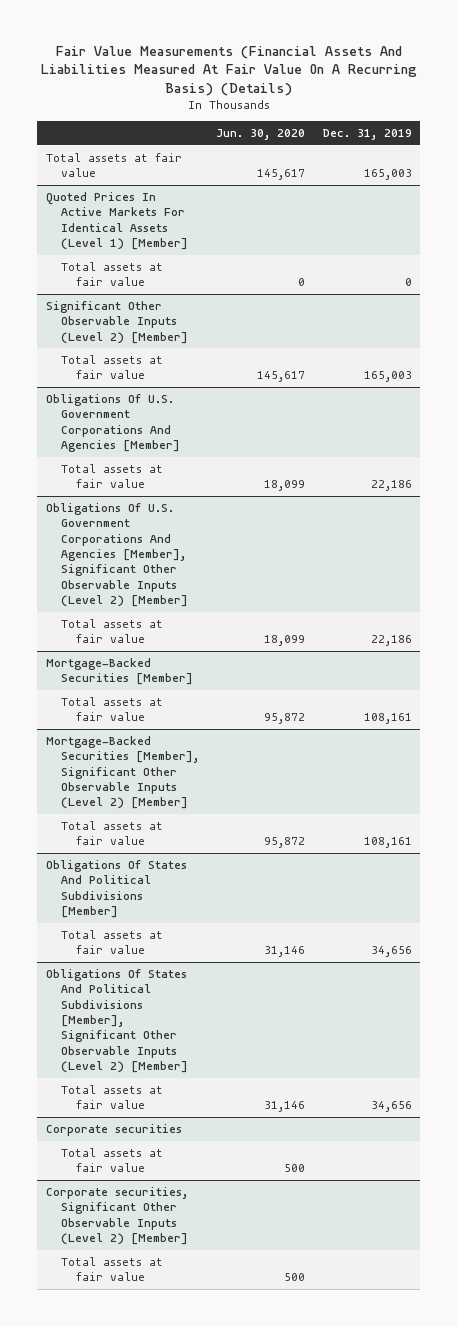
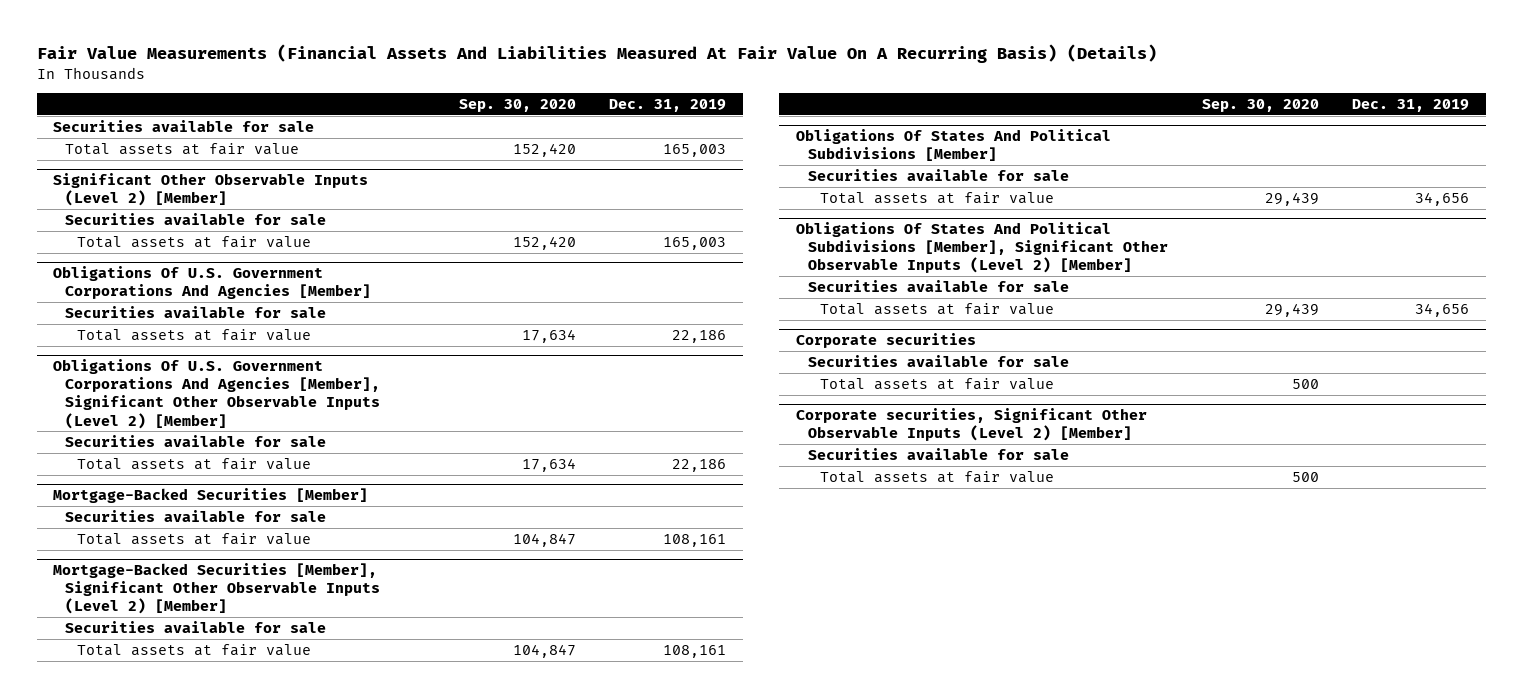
- | Jun. 30, 2020 | Dec. 31, 2019
+ | Sep. 30, 2020 | Dec. 31, 2019
+ Securities available for sale
- Quoted Prices In Active Markets For Identical Assets (Level 1) [Member]
- Total assets at fair value | 0 | 0
@ Significant Other Observable Inputs (Level 2) [Member]
+ Securities available for sale
@ Obligations Of U.S. Government Corporations And Agencies [Member]
+ Securities available for sale
@ Obligations Of U.S. Government Corporations And Agencies [Member], Significant Other Observable Inputs (Level 2) [Member]
+ Securities available for sale
@ Mortgage-Backed Securities [Member]
+ Securities available for sale
@ Mortgage-Backed Securities [Member], Significant Other Observable Inputs (Level 2) [Member]
+ Securities available for sale
@ Obligations Of States And Political Subdivisions [Member]
+ Securities available for sale
@ Obligations Of States And Political Subdivisions [Member], Significant Other Observable Inputs (Level 2) [Member]
+ Securities available for sale
@ Corporate securities
+ Securities available for sale
@ Corporate securities, Significant Other Observable Inputs (Level 2) [Member]
+ Securities available for sale

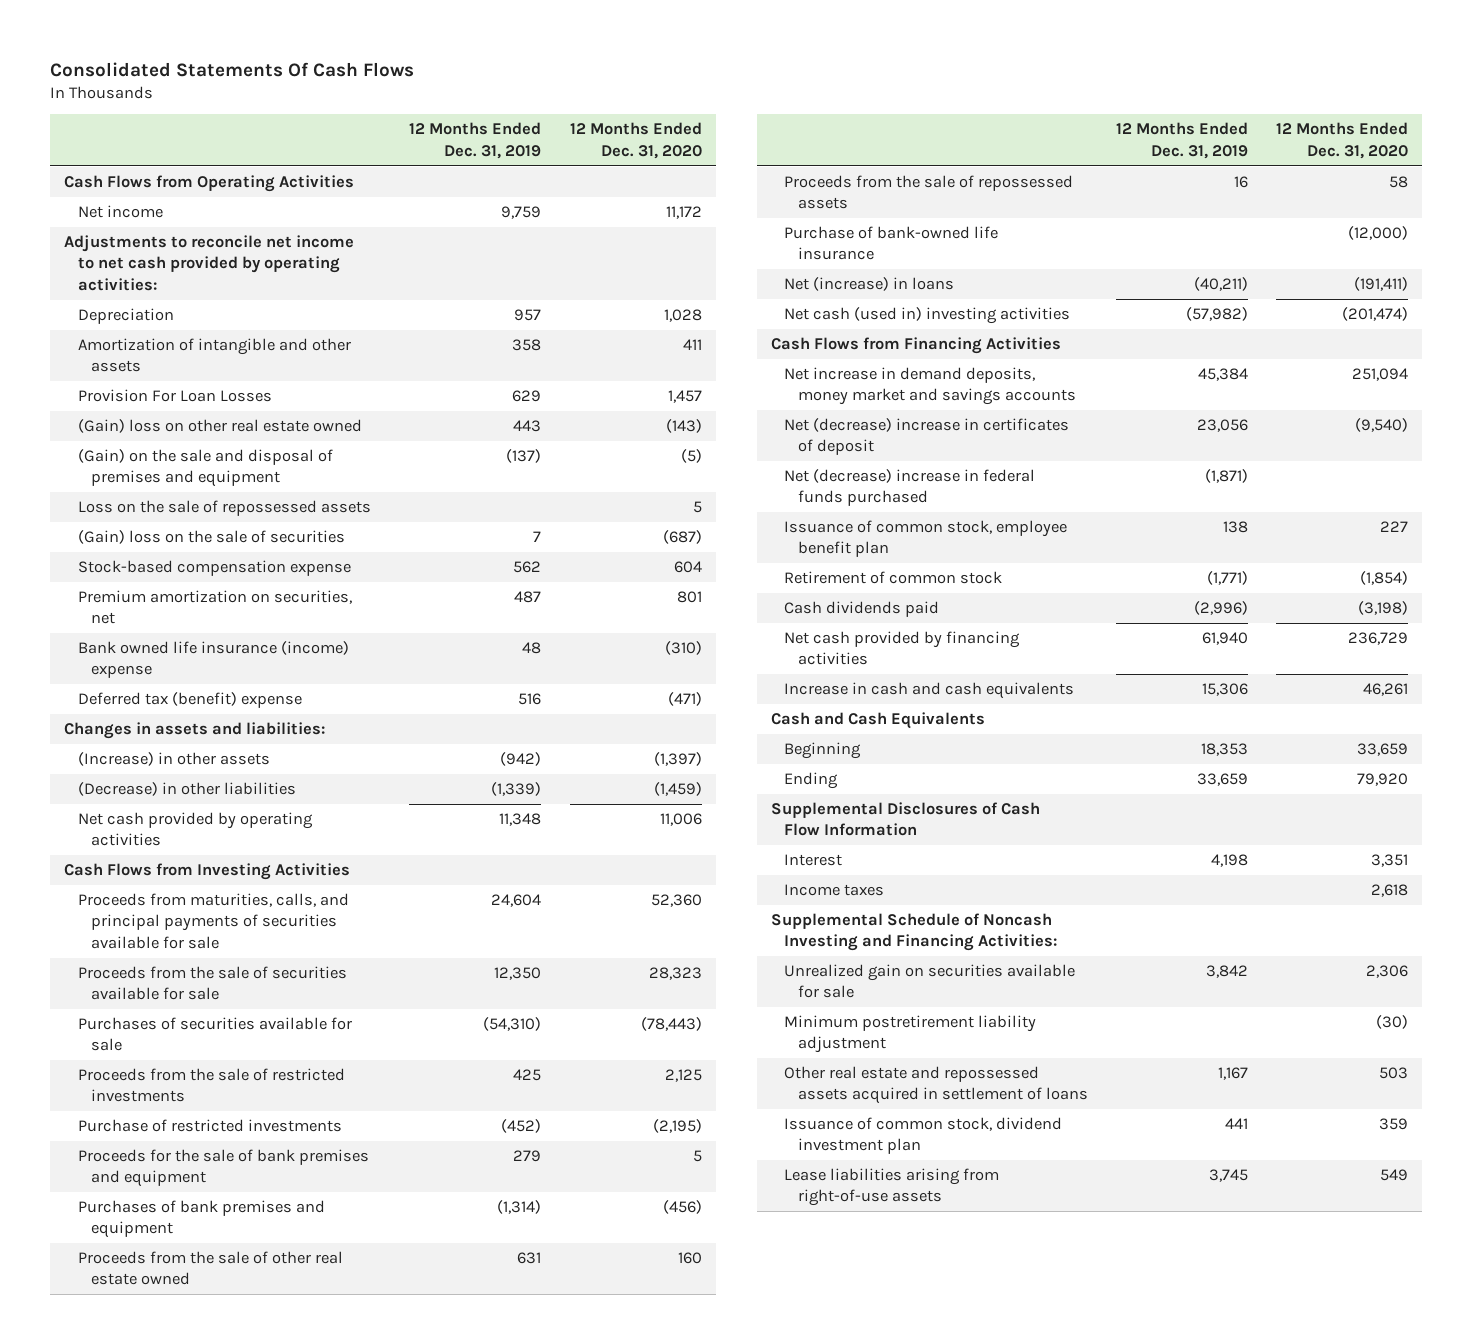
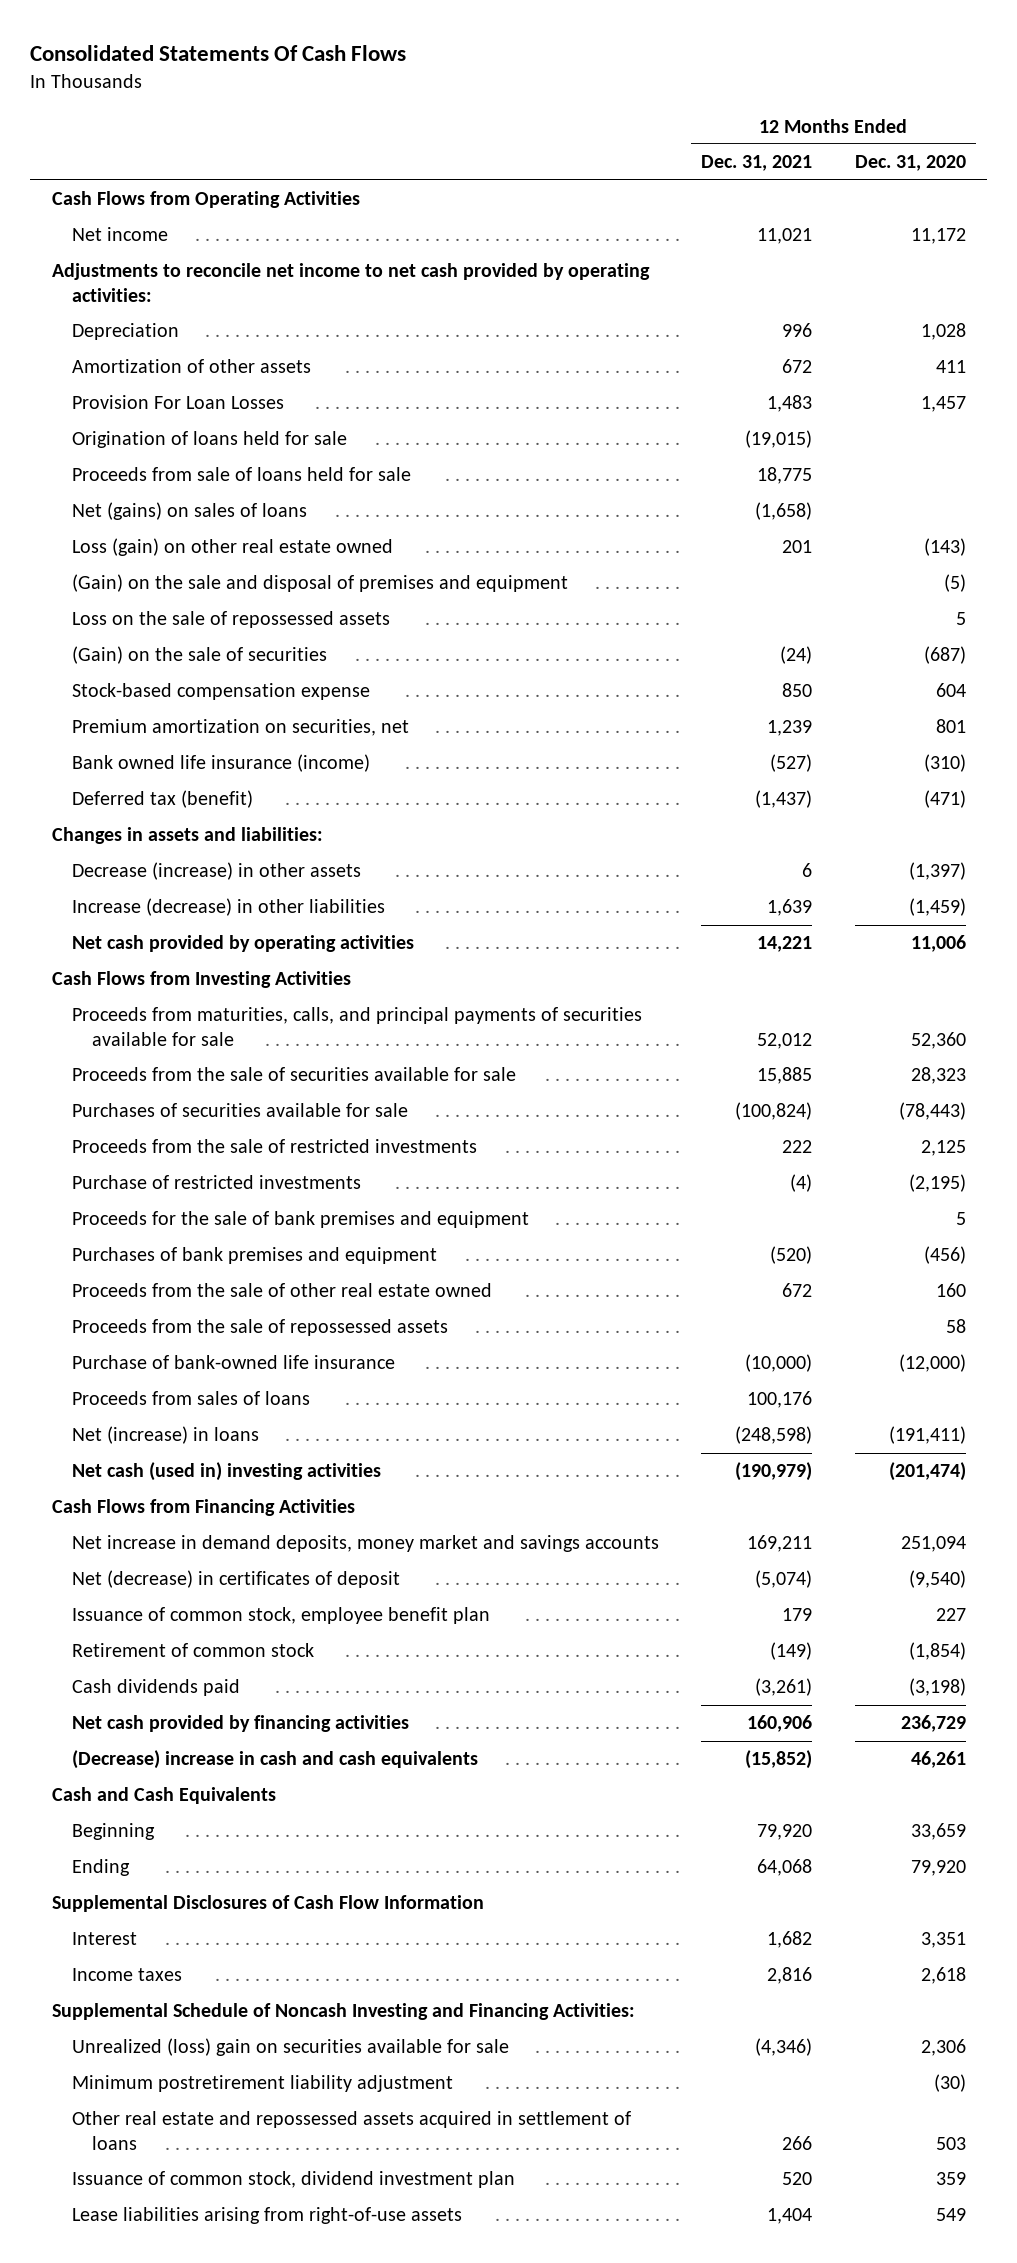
- | 12 Months Ended Dec. 31, 2019 | 12 Months Ended Dec. 31, 2020
+ | 12 Months Ended Dec. 31, 2021 | 12 Months Ended Dec. 31, 2020
- Amortization of intangible and other assets | 358 | 411
+ Amortization of other assets | 672 | 411
- (Gain) loss on other real estate owned | 443 | (143)
+ Origination of loans held for sale | (19,015) |
+ Proceeds from sale of loans held for sale | 18,775 |
+ Net (gains) on sales of loans | (1,658) |
+ Loss (gain) on other real estate owned | 201 | (143)
- (Gain) loss on the sale of securities | 7 | (687)
+ (Gain) on the sale of securities | (24) | (687)
- Bank owned life insurance (income) expense | 48 | (310)
- Deferred tax (benefit) expense | 516 | (471)
+ Bank owned life insurance (income) | (527) | (310)
+ Deferred tax (benefit) | (1,437) | (471)
- (Increase) in other assets | (942) | (1,397)
- (Decrease) in other liabilities | (1,339) | (1,459)
+ Decrease (increase) in other assets | 6 | (1,397)
+ Increase (decrease) in other liabilities | 1,639 | (1,459)
+ Proceeds from sales of loans | 100,176 |
- Net (decrease) increase in certificates of deposit | 23,056 | (9,540)
- Net (decrease) increase in federal funds purchased | (1,871) |
+ Net (decrease) in certificates of deposit | (5,074) | (9,540)
- Increase in cash and cash equivalents | 15,306 | 46,261
+ (Decrease) increase in cash and cash equivalents | (15,852) | 46,261
- Unrealized gain on securities available for sale | 3,842 | 2,306
+ Unrealized (loss) gain on securities available for sale | (4,346) | 2,306

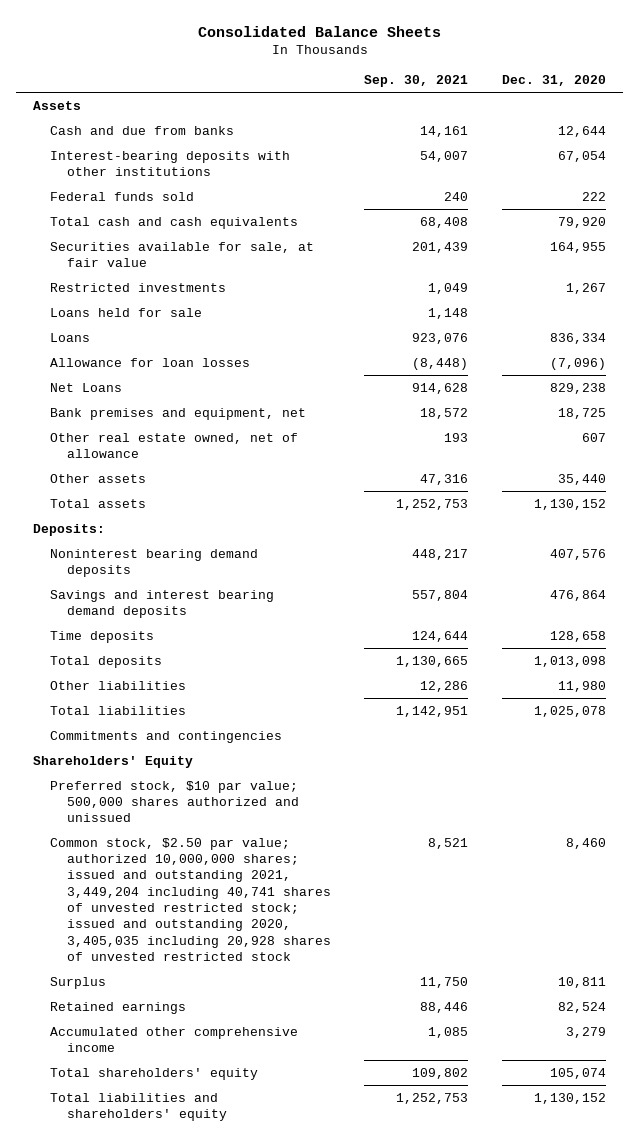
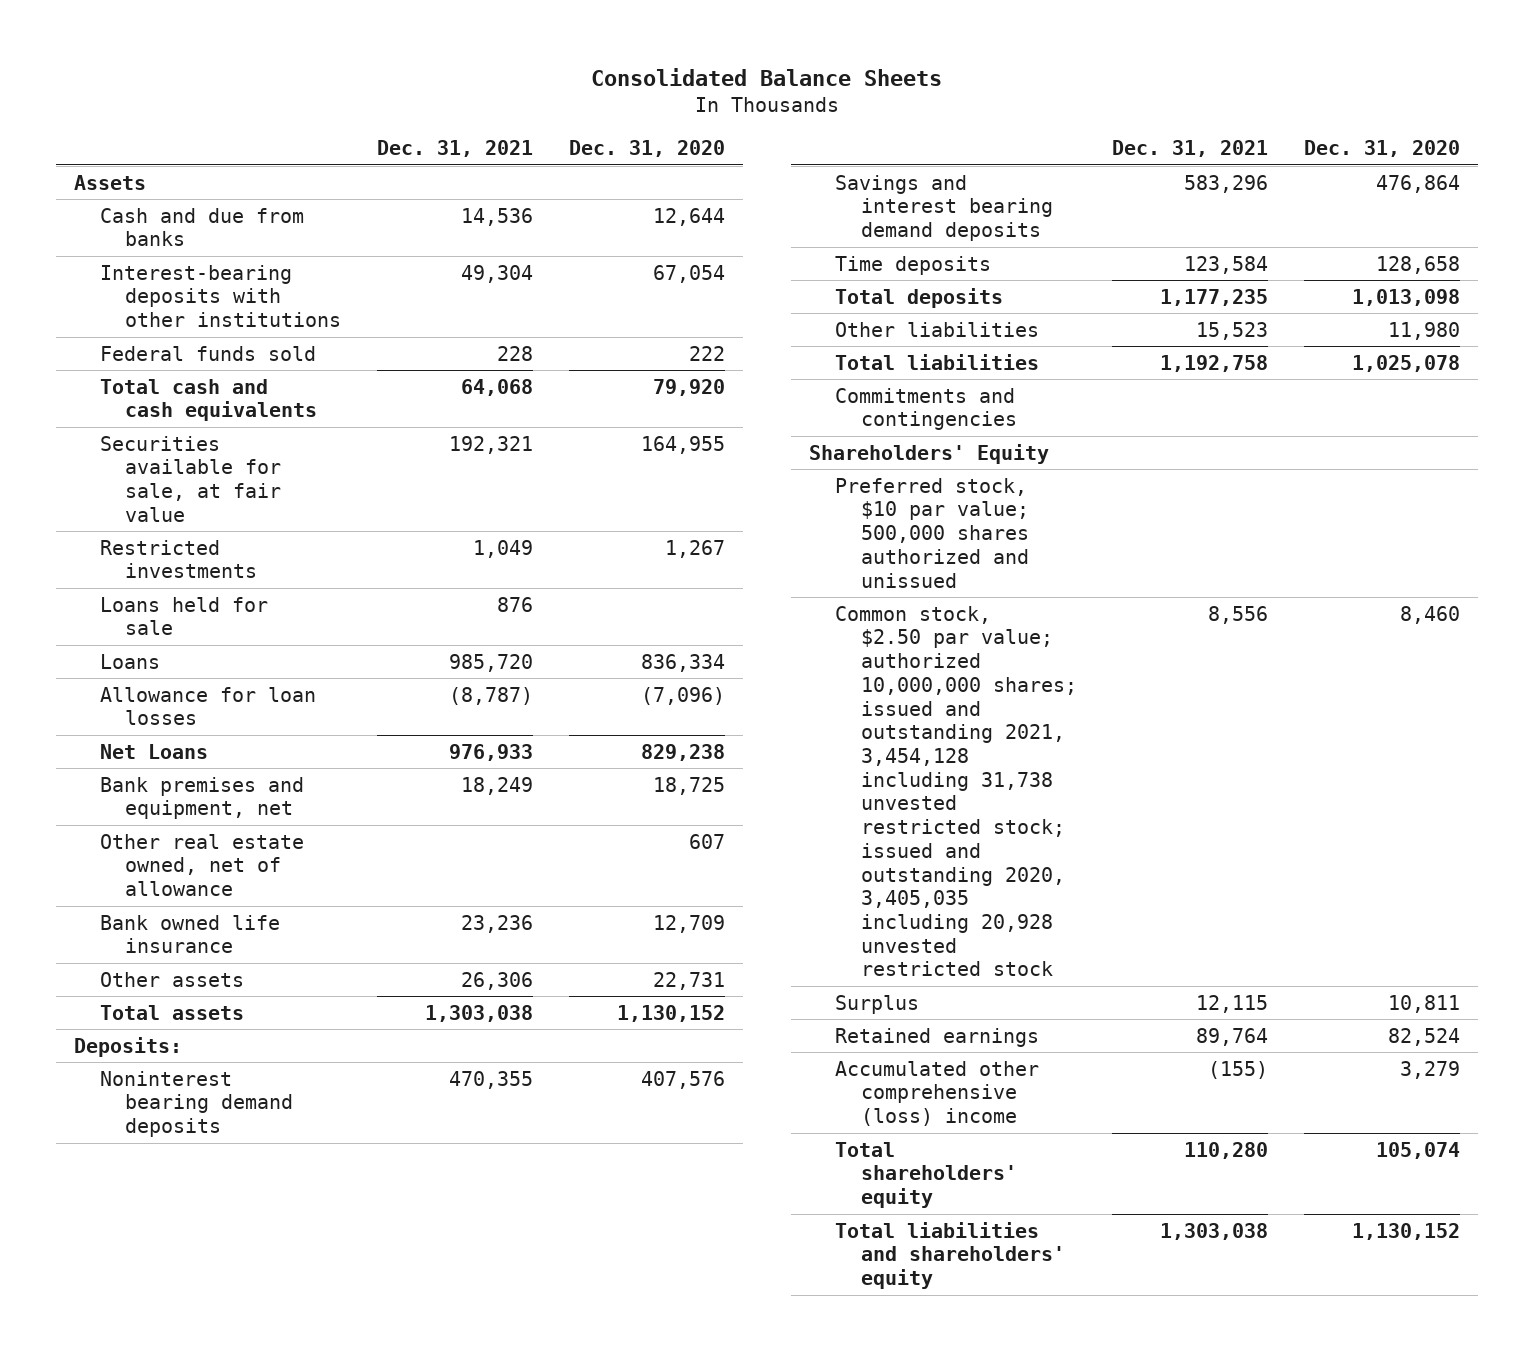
- | Sep. 30, 2021 | Dec. 31, 2020
+ | Dec. 31, 2021 | Dec. 31, 2020
- Other assets | 47,316 | 35,440
+ Bank owned life insurance | 23,236 | 12,709
+ Other assets | 26,306 | 22,731
- Common stock, $2.50 par value; authorized 10,000,000 shares; issued and outstanding 2021, 3,449,204 including 40,741 shares of unvested restricted stock; issued and outstanding 2020, 3,405,035 including 20,928 shares of unvested restricted stock | 8,521 | 8,460
+ Common stock, $2.50 par value; authorized 10,000,000 shares; issued and outstanding 2021, 3,454,128 including 31,738 unvested restricted stock; issued and outstanding 2020, 3,405,035 including 20,928 unvested restricted stock | 8,556 | 8,460
- Accumulated other comprehensive income | 1,085 | 3,279
+ Accumulated other comprehensive (loss) income | (155) | 3,279

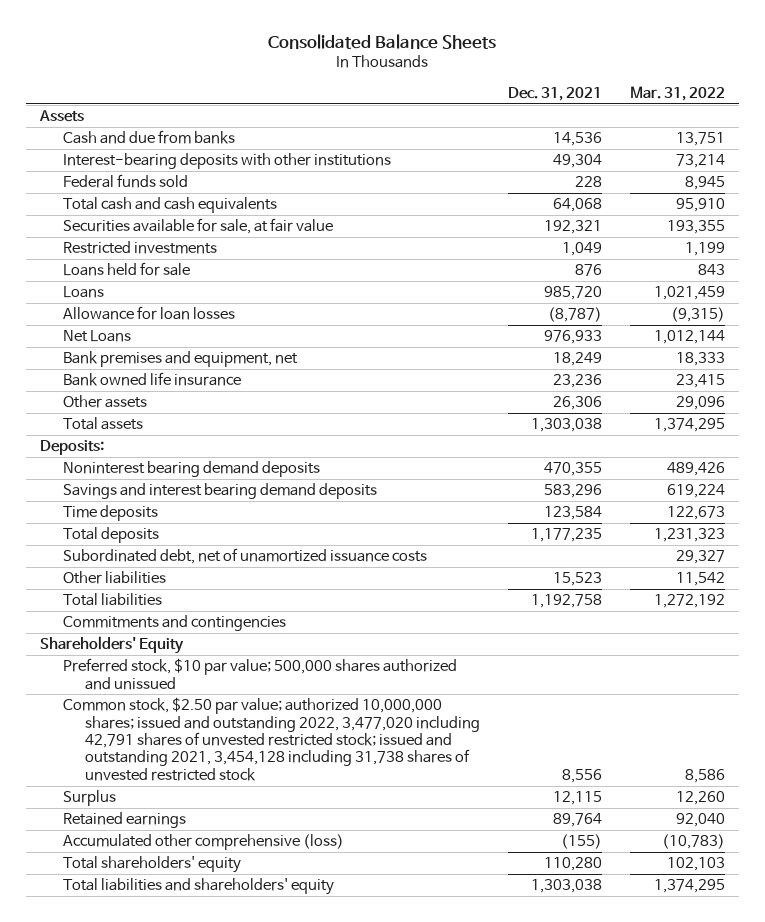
- | Dec. 31, 2021 | Dec. 31, 2020
+ | Dec. 31, 2021 | Mar. 31, 2022
- Other real estate owned, net of allowance | | 607
+ Subordinated debt, net of unamortized issuance costs | | 29,327
- Common stock, $2.50 par value; authorized 10,000,000 shares; issued and outstanding 2021, 3,454,128 including 31,738 unvested restricted stock; issued and outstanding 2020, 3,405,035 including 20,928 unvested restricted stock | 8,556 | 8,460
+ Common stock, $2.50 par value; authorized 10,000,000 shares; issued and outstanding 2022, 3,477,020 including 42,791 shares of unvested restricted stock; issued and outstanding 2021, 3,454,128 including 31,738 shares of unvested restricted stock | 8,556 | 8,586
- Accumulated other comprehensive (loss) income | (155) | 3,279
+ Accumulated other comprehensive (loss) | (155) | (10,783)

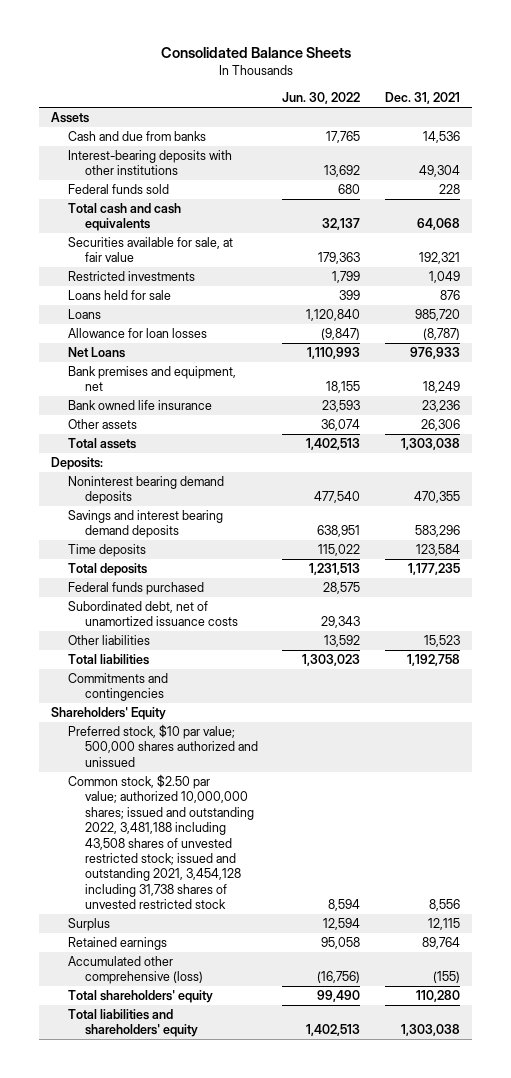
- | Dec. 31, 2021 | Mar. 31, 2022
+ | Jun. 30, 2022 | Dec. 31, 2021
+ Federal funds purchased | 28,575 |
- Common stock, $2.50 par value; authorized 10,000,000 shares; issued and outstanding 2022, 3,477,020 including 42,791 shares of unvested restricted stock; issued and outstanding 2021, 3,454,128 including 31,738 shares of unvested restricted stock | 8,556 | 8,586
+ Common stock, $2.50 par value; authorized 10,000,000 shares; issued and outstanding 2022, 3,481,188 including 43,508 shares of unvested restricted stock; issued and outstanding 2021, 3,454,128 including 31,738 shares of unvested restricted stock | 8,594 | 8,556

